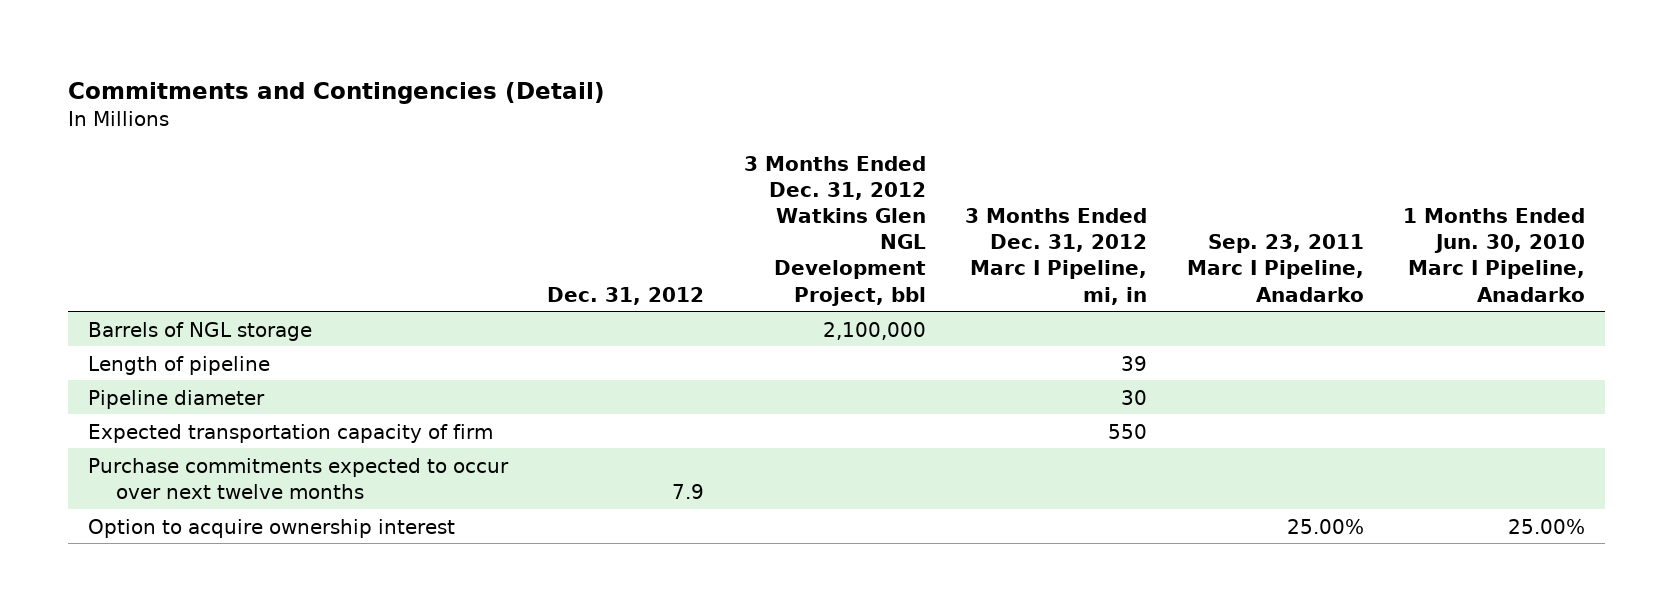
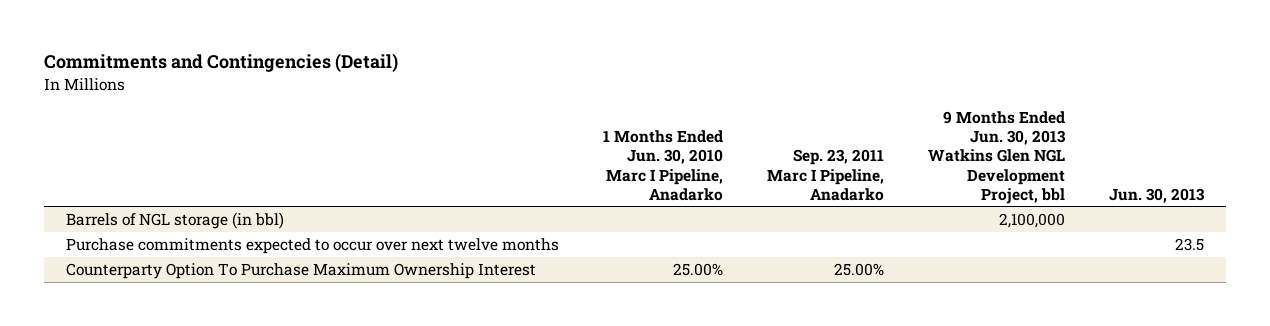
- | Dec. 31, 2012 | 3 Months Ended Dec. 31, 2012 Watkins Glen NGL Development Project, bbl | 3 Months Ended Dec. 31, 2012 Marc I Pipeline, mi, in | Sep. 23, 2011 Marc I Pipeline, Anadarko | 1 Months Ended Jun. 30, 2010 Marc I Pipeline, Anadarko
+ | 1 Months Ended Jun. 30, 2010 Marc I Pipeline, Anadarko | Sep. 23, 2011 Marc I Pipeline, Anadarko | 9 Months Ended Jun. 30, 2013 Watkins Glen NGL Development Project, bbl | Jun. 30, 2013
- Barrels of NGL storage | | 2,100,000 | | |
- Length of pipeline | | | 39 | |
- Pipeline diameter | | | 30 | |
- Expected transportation capacity of firm | | | 550 | |
+ Barrels of NGL storage (in bbl) | | | 2,100,000 |
- Option to acquire ownership interest | | | | 25.00% | 25.00%
+ Counterparty Option To Purchase Maximum Ownership Interest | 25.00% | 25.00% | |

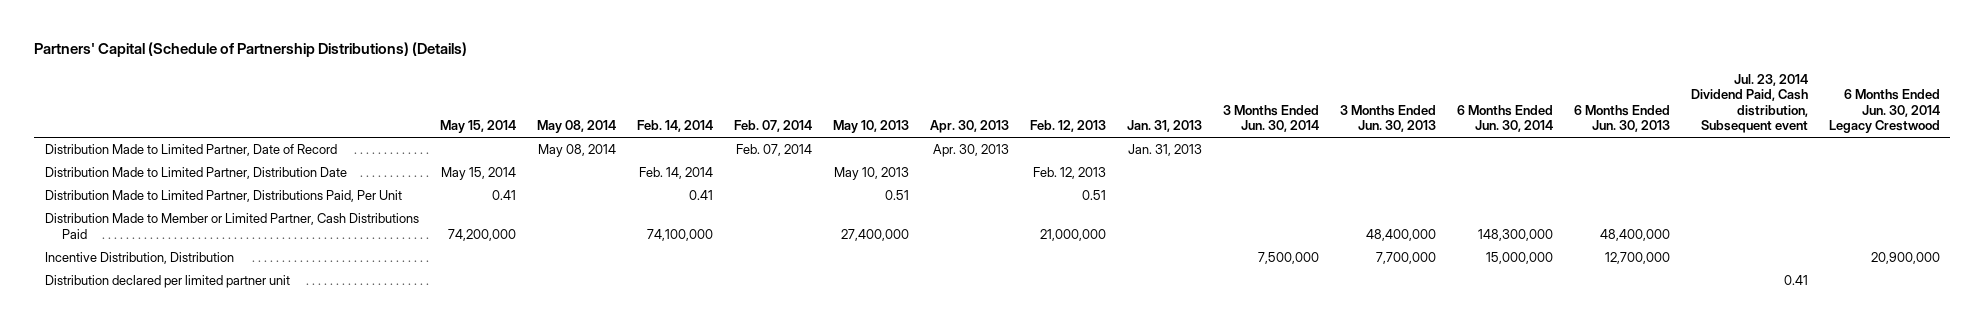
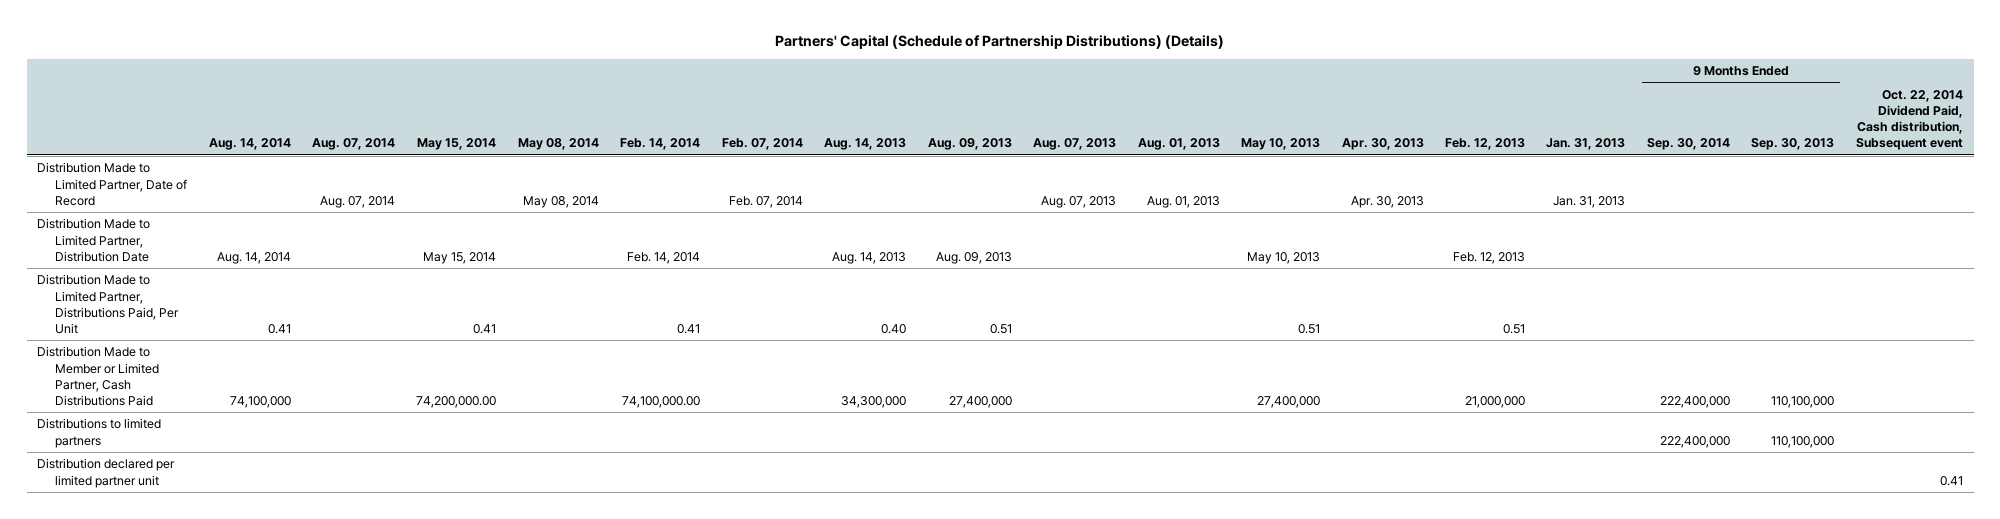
- | May 15, 2014 | May 08, 2014 | Feb. 14, 2014 | Feb. 07, 2014 | May 10, 2013 | Apr. 30, 2013 | Feb. 12, 2013 | Jan. 31, 2013 | 3 Months Ended Jun. 30, 2014 | 3 Months Ended Jun. 30, 2013 | 6 Months Ended Jun. 30, 2014 | 6 Months Ended Jun. 30, 2013 | Jul. 23, 2014 Dividend Paid, Cash distribution, Subsequent event | 6 Months Ended Jun. 30, 2014 Legacy Crestwood
+ | Aug. 14, 2014 | Aug. 07, 2014 | May 15, 2014 | May 08, 2014 | Feb. 14, 2014 | Feb. 07, 2014 | Aug. 14, 2013 | Aug. 09, 2013 | Aug. 07, 2013 | Aug. 01, 2013 | May 10, 2013 | Apr. 30, 2013 | Feb. 12, 2013 | Jan. 31, 2013 | 9 Months Ended Sep. 30, 2014 | 9 Months Ended Sep. 30, 2013 | Oct. 22, 2014 Dividend Paid, Cash distribution, Subsequent event
- Distribution Made to Member or Limited Partner, Cash Distributions Paid | 74,200,000 | | 74,100,000 | | 27,400,000 | | 21,000,000 | | | 48,400,000 | 148,300,000 | 48,400,000 | |
- Incentive Distribution, Distribution | | | | | | | | | 7,500,000 | 7,700,000 | 15,000,000 | 12,700,000 | | 20,900,000
+ Distribution Made to Member or Limited Partner, Cash Distributions Paid | 74,100,000 | | 74,200,000.00 | | 74,100,000.00 | | 34,300,000 | 27,400,000 | | | 27,400,000 | | 21,000,000 | | 222,400,000 | 110,100,000 |
+ Distributions to limited partners | | | | | | | | | | | | | | | 222,400,000 | 110,100,000 |

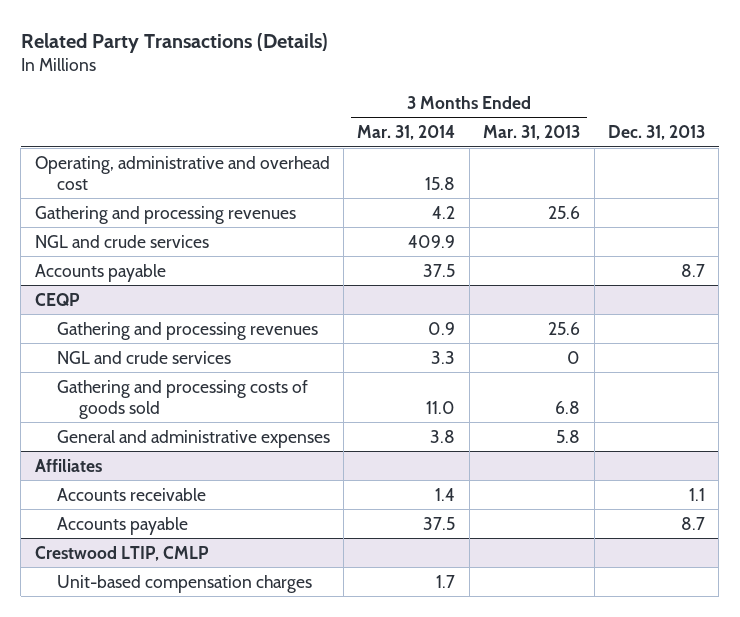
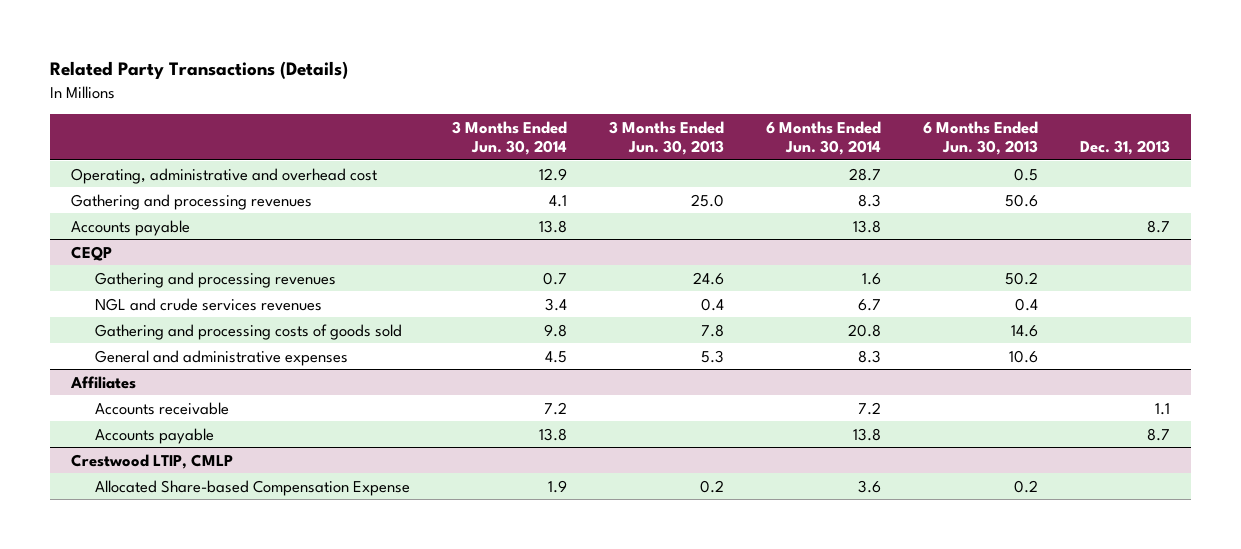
- | 3 Months Ended Mar. 31, 2014 | 3 Months Ended Mar. 31, 2013 | Dec. 31, 2013
+ | 3 Months Ended Jun. 30, 2014 | 3 Months Ended Jun. 30, 2013 | 6 Months Ended Jun. 30, 2014 | 6 Months Ended Jun. 30, 2013 | Dec. 31, 2013
- NGL and crude services | 409.9 | |
@ CEQP
- NGL and crude services | 3.3 | 0 |
+ NGL and crude services revenues | 3.4 | 0.4 | 6.7 | 0.4 |
@ Crestwood LTIP, CMLP
- Unit-based compensation charges | 1.7 | |
+ Allocated Share-based Compensation Expense | 1.9 | 0.2 | 3.6 | 0.2 |

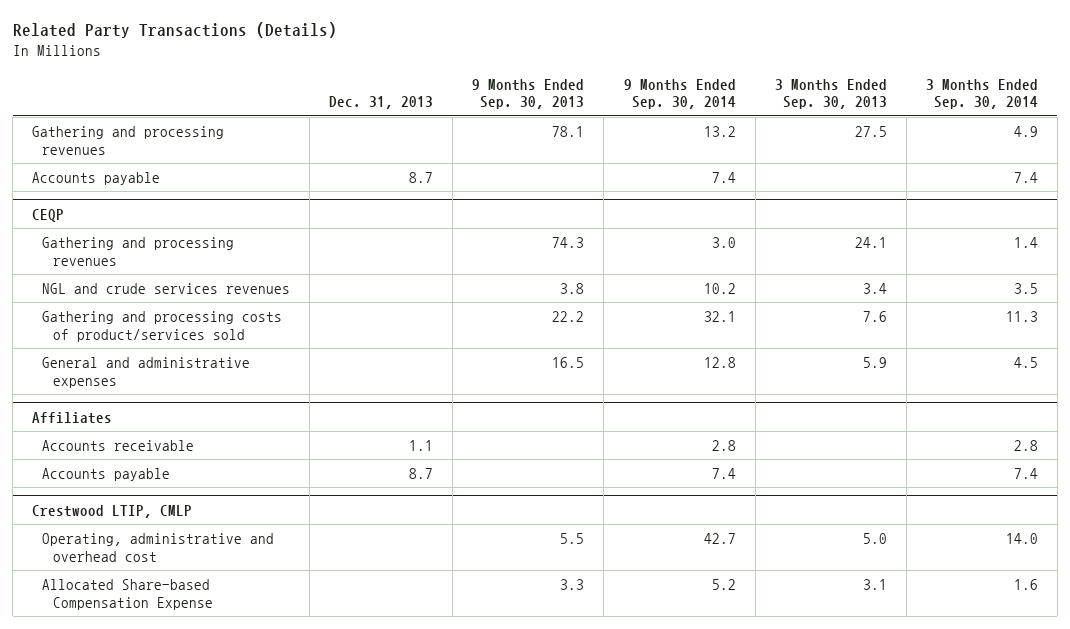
- | 3 Months Ended Jun. 30, 2014 | 3 Months Ended Jun. 30, 2013 | 6 Months Ended Jun. 30, 2014 | 6 Months Ended Jun. 30, 2013 | Dec. 31, 2013
+ | Dec. 31, 2013 | 9 Months Ended Sep. 30, 2013 | 9 Months Ended Sep. 30, 2014 | 3 Months Ended Sep. 30, 2013 | 3 Months Ended Sep. 30, 2014
- Operating, administrative and overhead cost | 12.9 | | 28.7 | 0.5 |
@ CEQP
- Gathering and processing costs of goods sold | 9.8 | 7.8 | 20.8 | 14.6 |
+ Gathering and processing costs of product/services sold | | 22.2 | 32.1 | 7.6 | 11.3
@ Crestwood LTIP, CMLP
+ Operating, administrative and overhead cost | | 5.5 | 42.7 | 5.0 | 14.0

